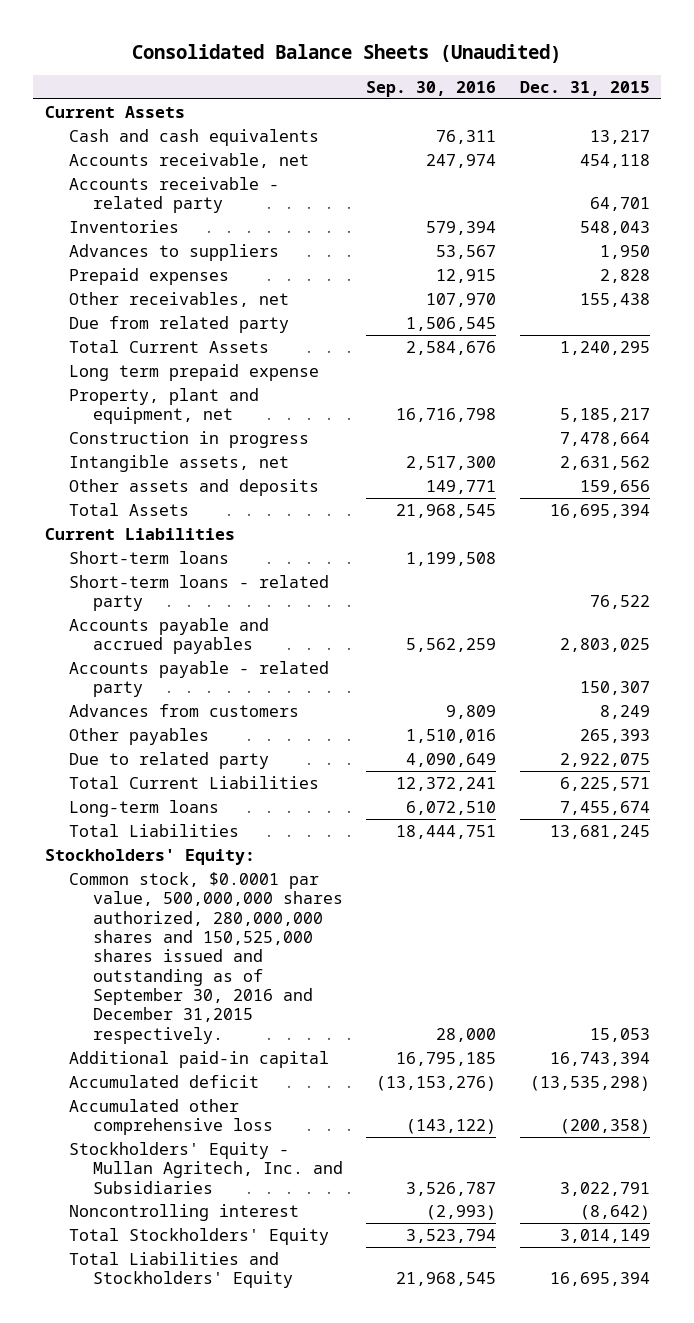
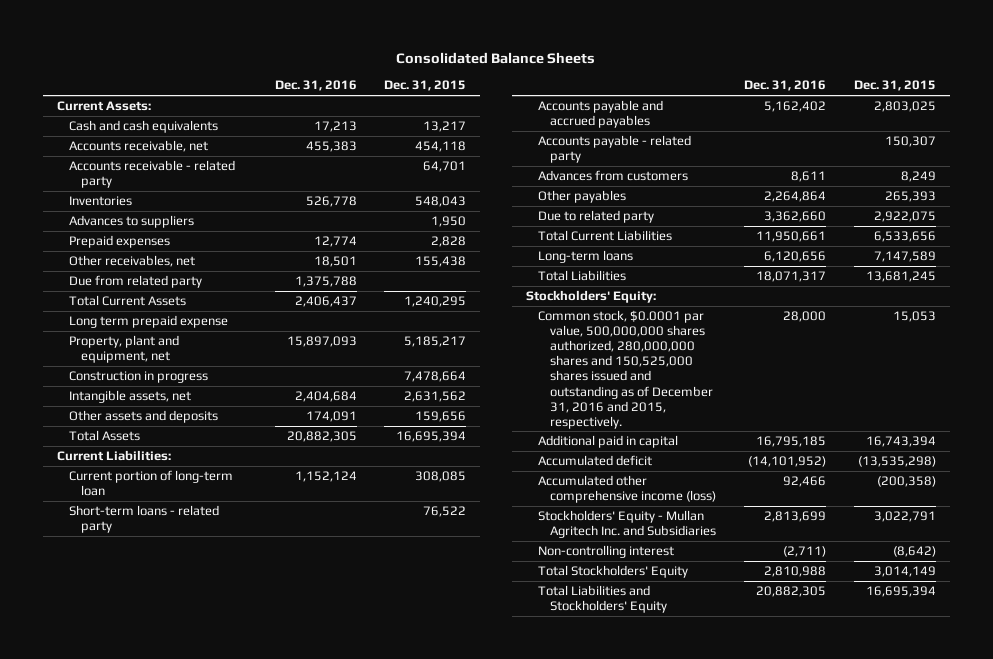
- Consolidated Balance Sheets (Unaudited)
+ Consolidated Balance Sheets
- | Sep. 30, 2016 | Dec. 31, 2015
+ | Dec. 31, 2016 | Dec. 31, 2015
- Current Assets
+ Current Assets:
- Current Liabilities
- Short-term loans | 1,199,508 |
+ Current Liabilities:
+ Current portion of long-term loan | 1,152,124 | 308,085
- Total Current Liabilities | 12,372,241 | 6,225,571
- Long-term loans | 6,072,510 | 7,455,674
+ Total Current Liabilities | 11,950,661 | 6,533,656
+ Long-term loans | 6,120,656 | 7,147,589
- Common stock, $0.0001 par value, 500,000,000 shares authorized, 280,000,000 shares and 150,525,000 shares issued and outstanding as of September 30, 2016 and December 31,2015 respectively. | 28,000 | 15,053
- Additional paid-in capital | 16,795,185 | 16,743,394
+ Common stock, $0.0001 par value, 500,000,000 shares authorized, 280,000,000 shares and 150,525,000 shares issued and outstanding as of December 31, 2016 and 2015, respectively. | 28,000 | 15,053
+ Additional paid in capital | 16,795,185 | 16,743,394
- Accumulated other comprehensive loss | (143,122) | (200,358)
- Stockholders' Equity - Mullan Agritech, Inc. and Subsidiaries | 3,526,787 | 3,022,791
- Noncontrolling interest | (2,993) | (8,642)
+ Accumulated other comprehensive income (loss) | 92,466 | (200,358)
+ Stockholders' Equity - Mullan Agritech Inc. and Subsidiaries | 2,813,699 | 3,022,791
+ Non-controlling interest | (2,711) | (8,642)

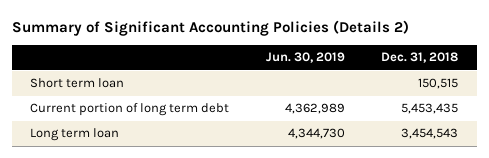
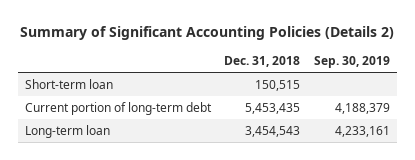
- | Jun. 30, 2019 | Dec. 31, 2018
+ | Dec. 31, 2018 | Sep. 30, 2019
- Short term loan | | 150,515
- Current portion of long term debt | 4,362,989 | 5,453,435
- Long term loan | 4,344,730 | 3,454,543
+ Short-term loan | 150,515 |
+ Current portion of long-term debt | 5,453,435 | 4,188,379
+ Long-term loan | 3,454,543 | 4,233,161

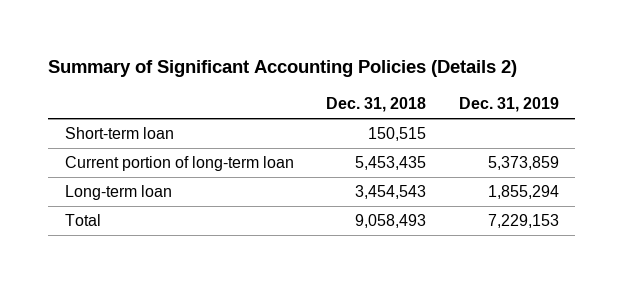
- | Dec. 31, 2018 | Sep. 30, 2019
+ | Dec. 31, 2018 | Dec. 31, 2019
- Current portion of long-term debt | 5,453,435 | 4,188,379
+ Current portion of long-term loan | 5,453,435 | 5,373,859
+ Total | 9,058,493 | 7,229,153

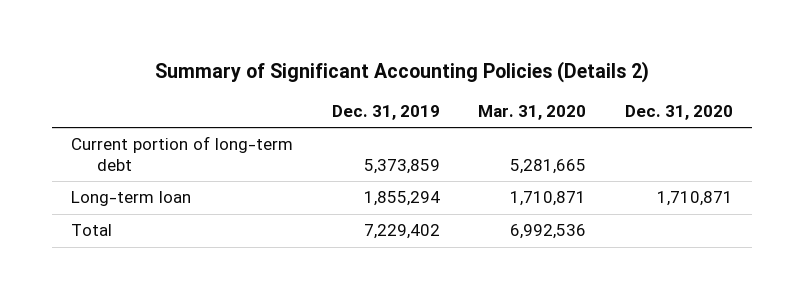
- | Dec. 31, 2018 | Dec. 31, 2019
+ | Dec. 31, 2019 | Mar. 31, 2020 | Dec. 31, 2020
- Short-term loan | 150,515 |
- Current portion of long-term loan | 5,453,435 | 5,373,859
+ Current portion of long-term debt | 5,373,859 | 5,281,665 |
- Total | 9,058,493 | 7,229,153
+ Total | 7,229,402 | 6,992,536 |

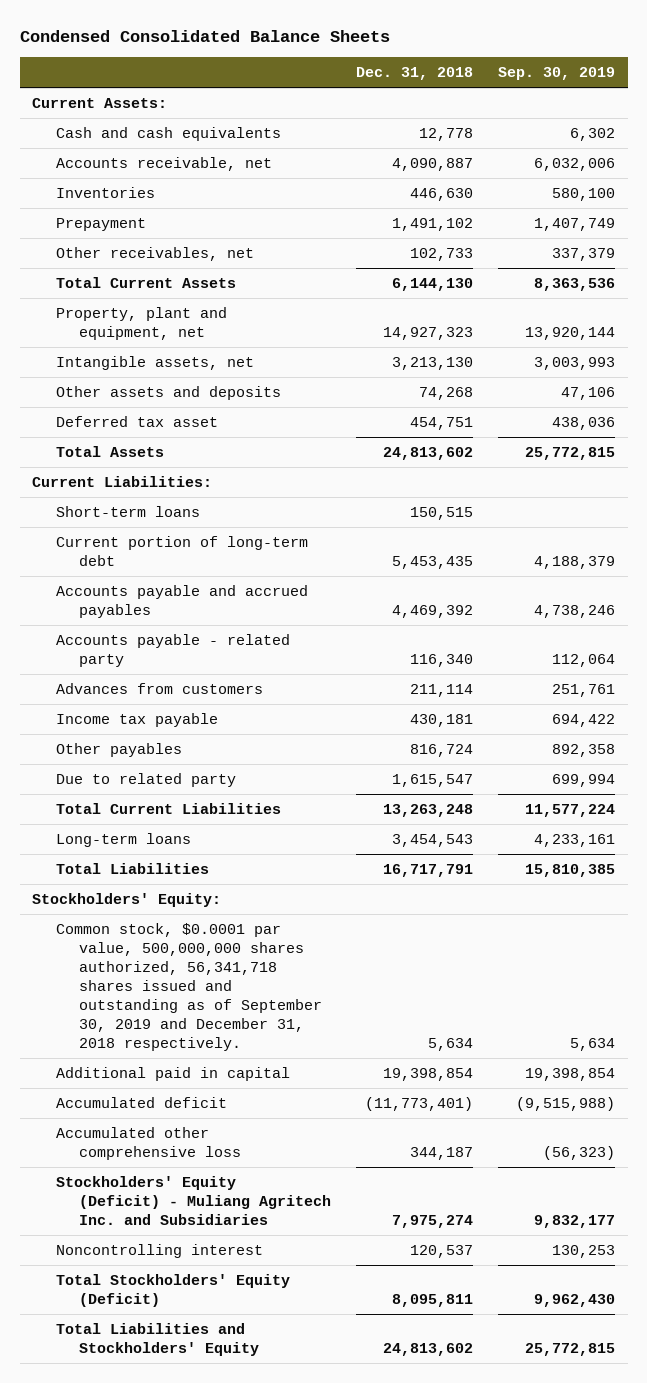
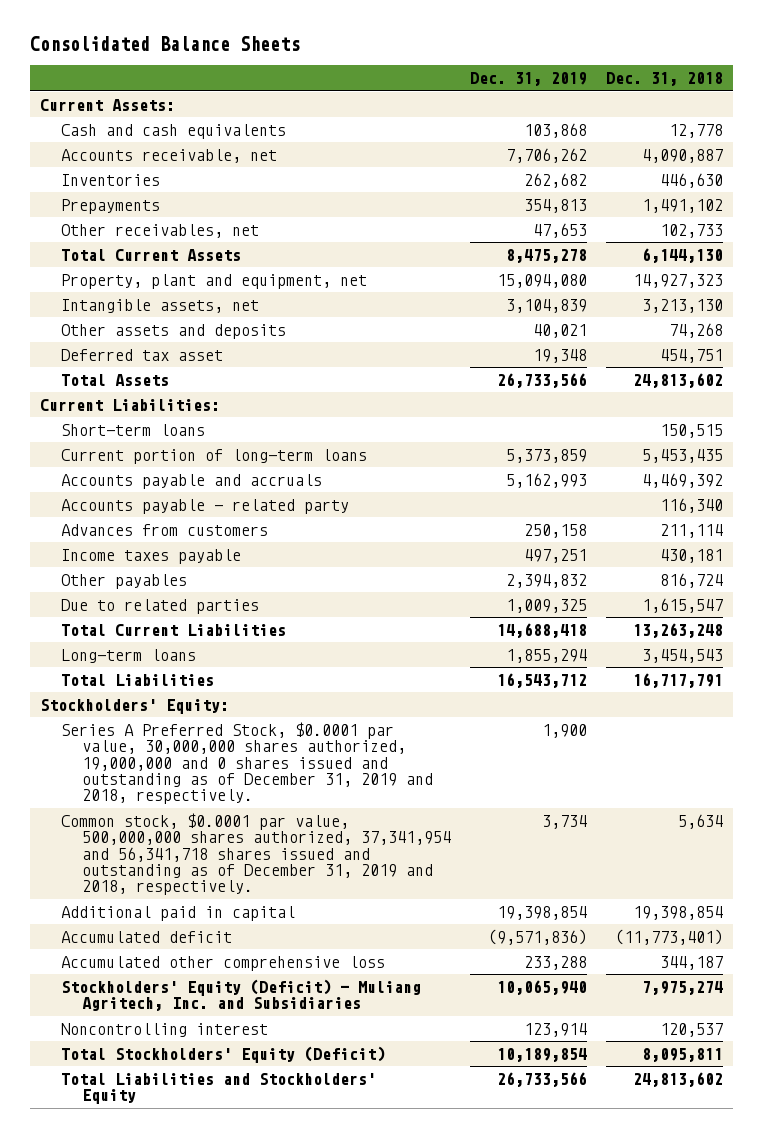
- Condensed Consolidated Balance Sheets
+ Consolidated Balance Sheets
- | Dec. 31, 2018 | Sep. 30, 2019
+ | Dec. 31, 2019 | Dec. 31, 2018
- Prepayment | 1,491,102 | 1,407,749
+ Prepayments | 354,813 | 1,491,102
- Current portion of long-term debt | 5,453,435 | 4,188,379
- Accounts payable and accrued payables | 4,469,392 | 4,738,246
+ Current portion of long-term loans | 5,373,859 | 5,453,435
+ Accounts payable and accruals | 5,162,993 | 4,469,392
- Income tax payable | 430,181 | 694,422
+ Income taxes payable | 497,251 | 430,181
- Due to related party | 1,615,547 | 699,994
+ Due to related parties | 1,009,325 | 1,615,547
- Common stock, $0.0001 par value, 500,000,000 shares authorized, 56,341,718 shares issued and outstanding as of September 30, 2019 and December 31, 2018 respectively. | 5,634 | 5,634
+ Series A Preferred Stock, $0.0001 par value, 30,000,000 shares authorized, 19,000,000 and 0 shares issued and outstanding as of December 31, 2019 and 2018, respectively. | 1,900 |
+ Common stock, $0.0001 par value, 500,000,000 shares authorized, 37,341,954 and 56,341,718 shares issued and outstanding as of December 31, 2019 and 2018, respectively. | 3,734 | 5,634
- Stockholders' Equity (Deficit) - Muliang Agritech Inc. and Subsidiaries | 7,975,274 | 9,832,177
+ Stockholders' Equity (Deficit) - Muliang Agritech, Inc. and Subsidiaries | 10,065,940 | 7,975,274

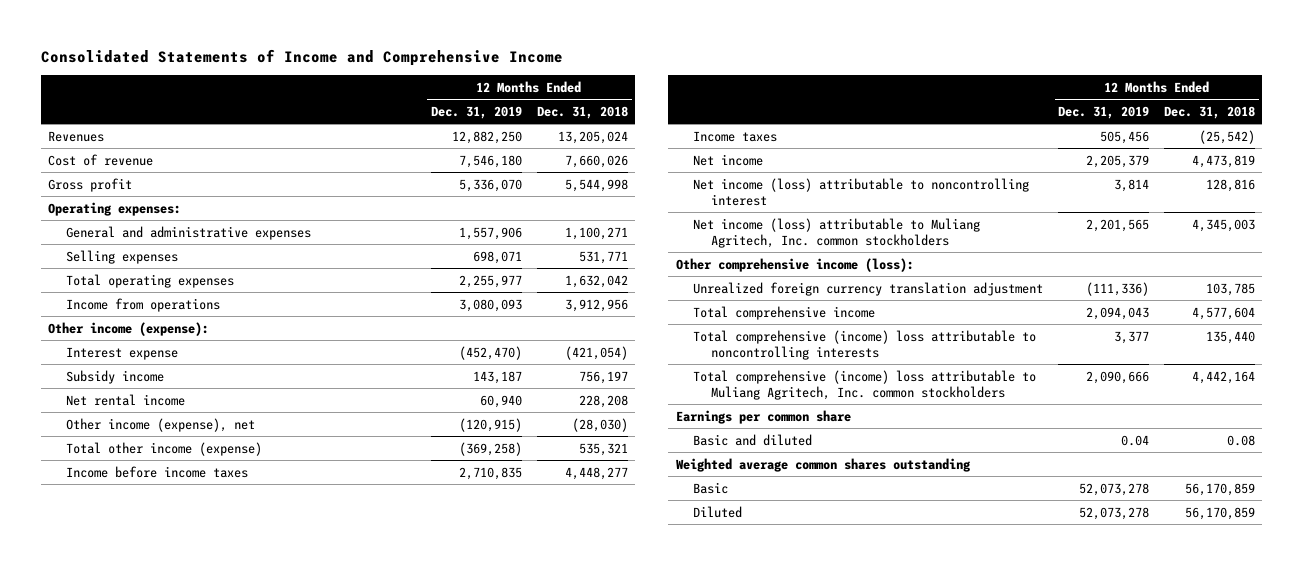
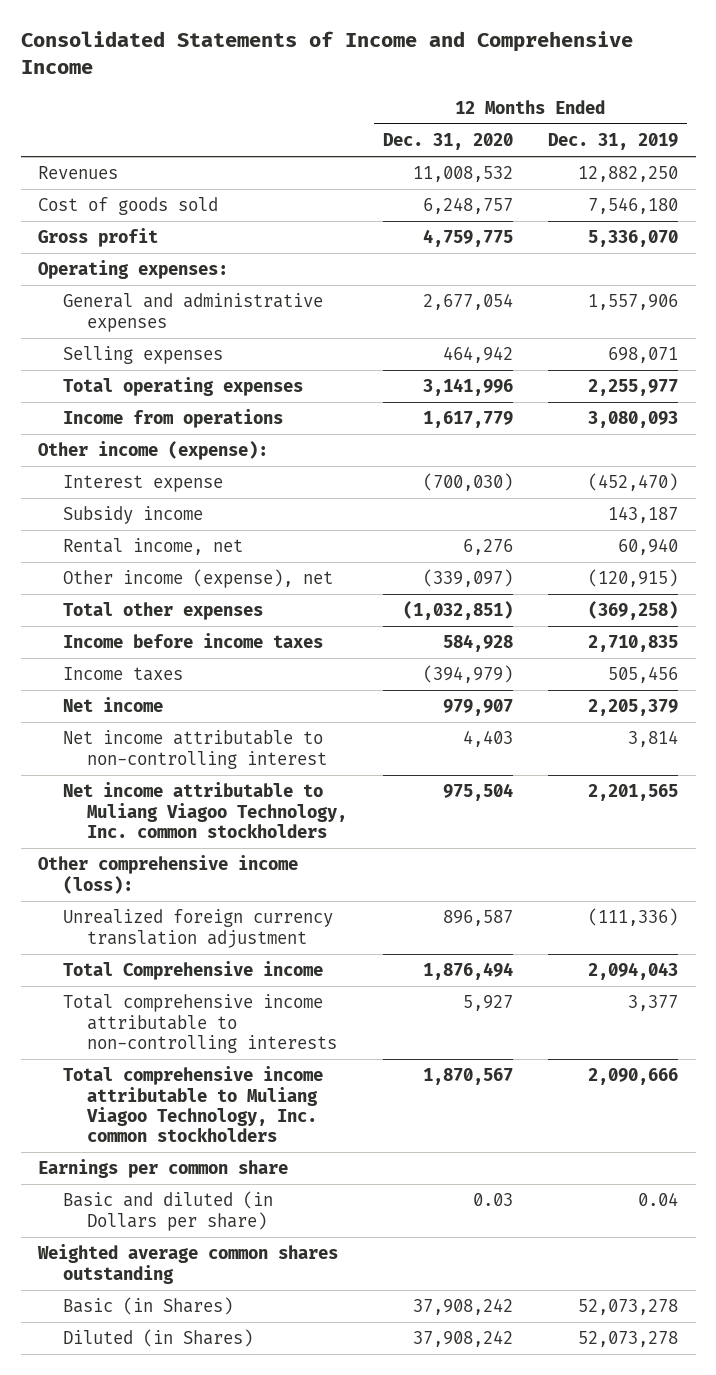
- | 12 Months Ended Dec. 31, 2019 | 12 Months Ended Dec. 31, 2018
+ | 12 Months Ended Dec. 31, 2020 | 12 Months Ended Dec. 31, 2019
- Cost of revenue | 7,546,180 | 7,660,026
+ Cost of goods sold | 6,248,757 | 7,546,180
- Net rental income | 60,940 | 228,208
+ Rental income, net | 6,276 | 60,940
- Total other income (expense) | (369,258) | 535,321
+ Total other expenses | (1,032,851) | (369,258)
- Net income (loss) attributable to noncontrolling interest | 3,814 | 128,816
- Net income (loss) attributable to Muliang Agritech, Inc. common stockholders | 2,201,565 | 4,345,003
+ Net income attributable to non-controlling interest | 4,403 | 3,814
+ Net income attributable to Muliang Viagoo Technology, Inc. common stockholders | 975,504 | 2,201,565
- Total comprehensive income | 2,094,043 | 4,577,604
- Total comprehensive (income) loss attributable to noncontrolling interests | 3,377 | 135,440
- Total comprehensive (income) loss attributable to Muliang Agritech, Inc. common stockholders | 2,090,666 | 4,442,164
+ Total Comprehensive income | 1,876,494 | 2,094,043
+ Total comprehensive income attributable to non-controlling interests | 5,927 | 3,377
+ Total comprehensive income attributable to Muliang Viagoo Technology, Inc. common stockholders | 1,870,567 | 2,090,666
- Basic and diluted | 0.04 | 0.08
+ Basic and diluted (in Dollars per share) | 0.03 | 0.04
- Basic | 52,073,278 | 56,170,859
- Diluted | 52,073,278 | 56,170,859
+ Basic (in Shares) | 37,908,242 | 52,073,278
+ Diluted (in Shares) | 37,908,242 | 52,073,278

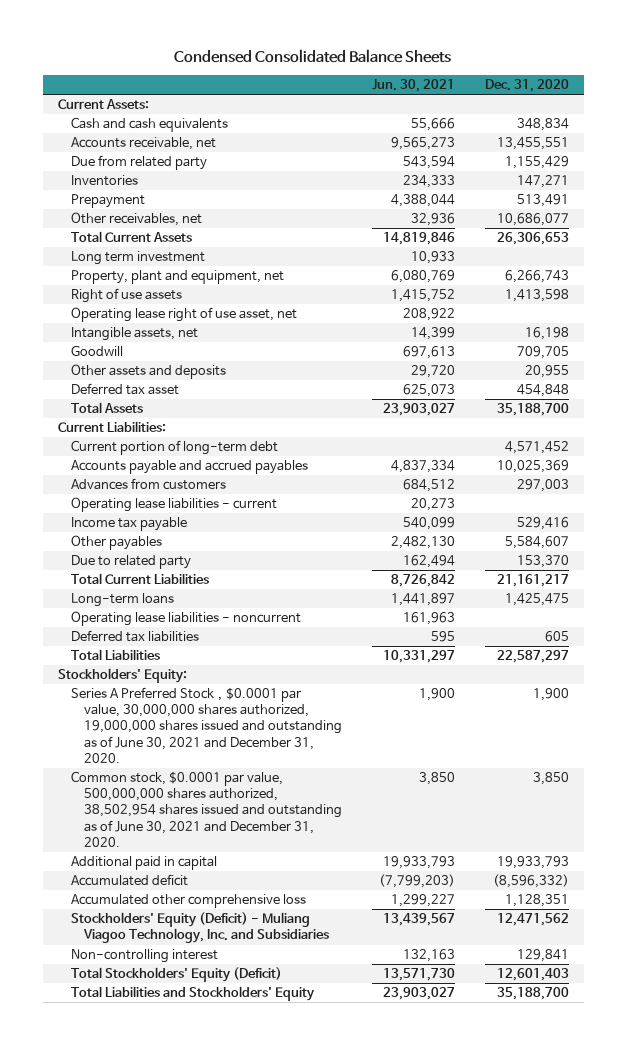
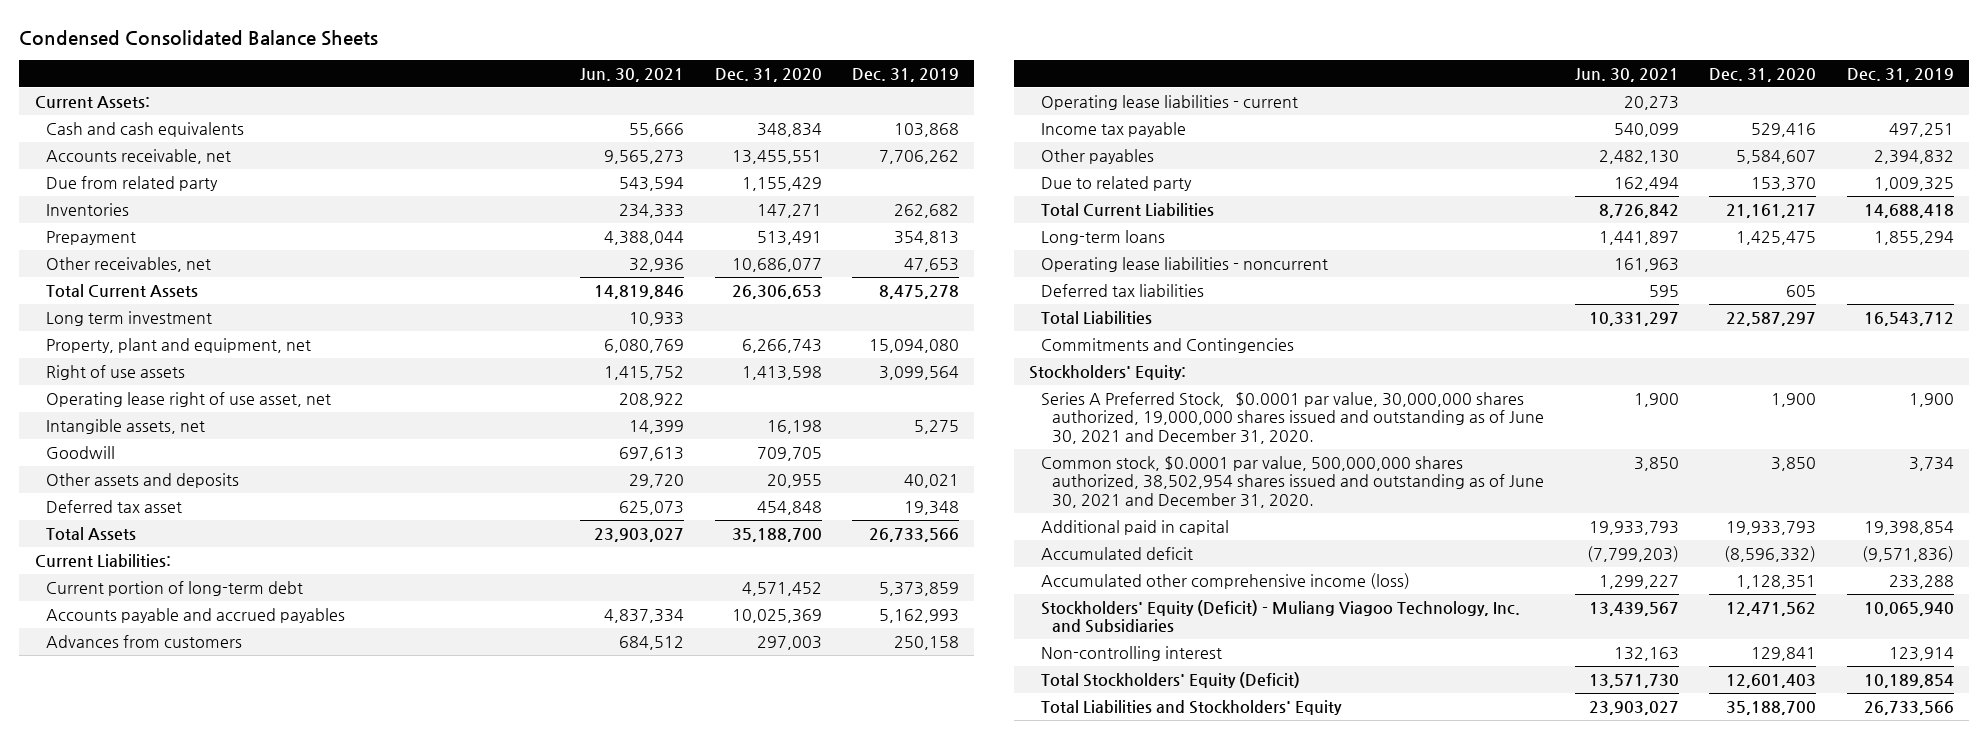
- | Jun. 30, 2021 | Dec. 31, 2020
+ | Jun. 30, 2021 | Dec. 31, 2020 | Dec. 31, 2019
+ Commitments and Contingencies
- Accumulated other comprehensive loss | 1,299,227 | 1,128,351
+ Accumulated other comprehensive income (loss) | 1,299,227 | 1,128,351 | 233,288

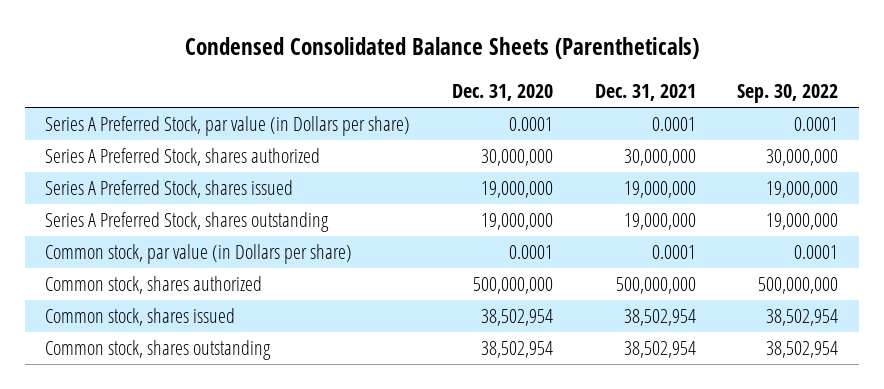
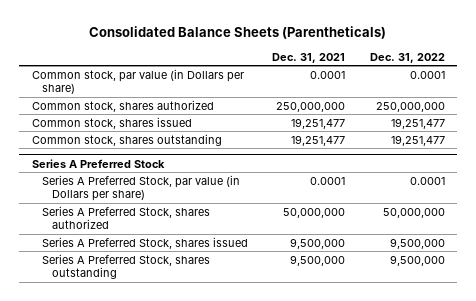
- Condensed Consolidated Balance Sheets (Parentheticals)
+ Consolidated Balance Sheets (Parentheticals)
- | Dec. 31, 2020 | Dec. 31, 2021 | Sep. 30, 2022
+ | Dec. 31, 2021 | Dec. 31, 2022
- Series A Preferred Stock, par value (in Dollars per share) | 0.0001 | 0.0001 | 0.0001
- Series A Preferred Stock, shares authorized | 30,000,000 | 30,000,000 | 30,000,000
- Series A Preferred Stock, shares issued | 19,000,000 | 19,000,000 | 19,000,000
- Series A Preferred Stock, shares outstanding | 19,000,000 | 19,000,000 | 19,000,000
- Common stock, shares authorized | 500,000,000 | 500,000,000 | 500,000,000
- Common stock, shares issued | 38,502,954 | 38,502,954 | 38,502,954
- Common stock, shares outstanding | 38,502,954 | 38,502,954 | 38,502,954
+ Common stock, shares authorized | 250,000,000 | 250,000,000
+ Common stock, shares issued | 19,251,477 | 19,251,477
+ Common stock, shares outstanding | 19,251,477 | 19,251,477
+ Series A Preferred Stock
+ Series A Preferred Stock, par value (in Dollars per share) | 0.0001 | 0.0001
+ Series A Preferred Stock, shares authorized | 50,000,000 | 50,000,000
+ Series A Preferred Stock, shares issued | 9,500,000 | 9,500,000
+ Series A Preferred Stock, shares outstanding | 9,500,000 | 9,500,000

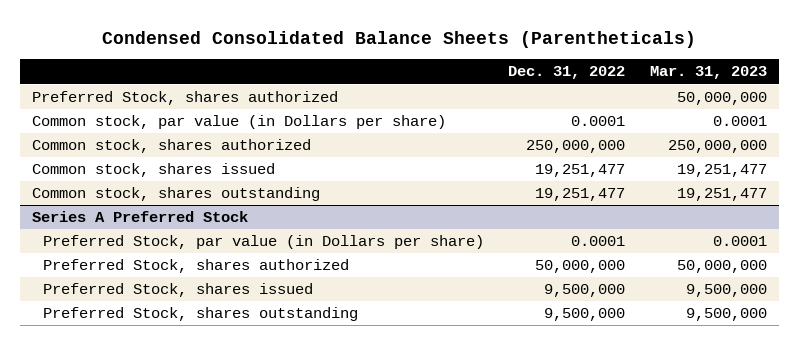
- Consolidated Balance Sheets (Parentheticals)
+ Condensed Consolidated Balance Sheets (Parentheticals)
- | Dec. 31, 2021 | Dec. 31, 2022
+ | Dec. 31, 2022 | Mar. 31, 2023
+ Preferred Stock, shares authorized | | 50,000,000
@ Series A Preferred Stock
- Series A Preferred Stock, par value (in Dollars per share) | 0.0001 | 0.0001
- Series A Preferred Stock, shares authorized | 50,000,000 | 50,000,000
- Series A Preferred Stock, shares issued | 9,500,000 | 9,500,000
- Series A Preferred Stock, shares outstanding | 9,500,000 | 9,500,000
+ Preferred Stock, par value (in Dollars per share) | 0.0001 | 0.0001
+ Preferred Stock, shares authorized | 50,000,000 | 50,000,000
+ Preferred Stock, shares issued | 9,500,000 | 9,500,000
+ Preferred Stock, shares outstanding | 9,500,000 | 9,500,000

